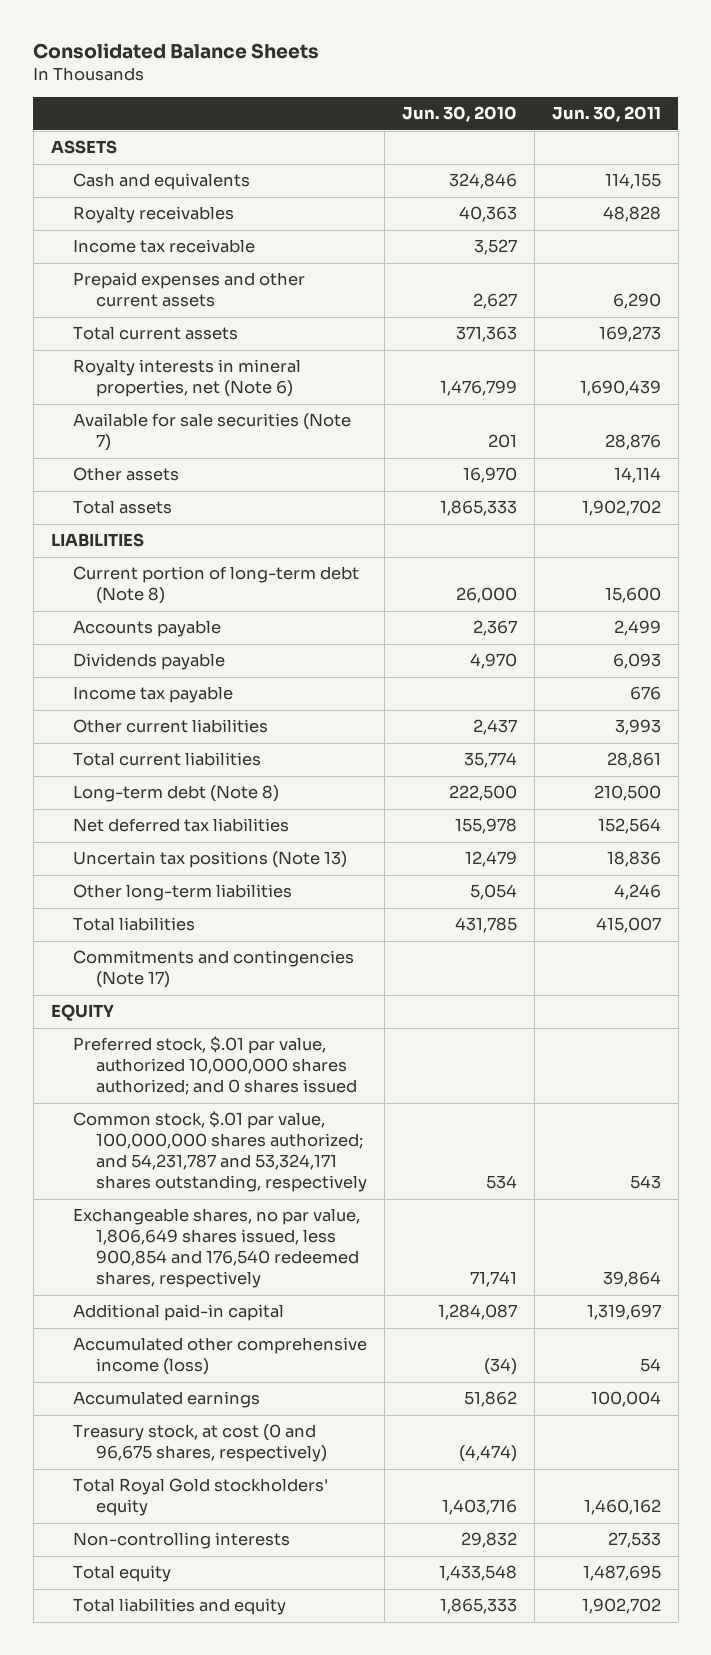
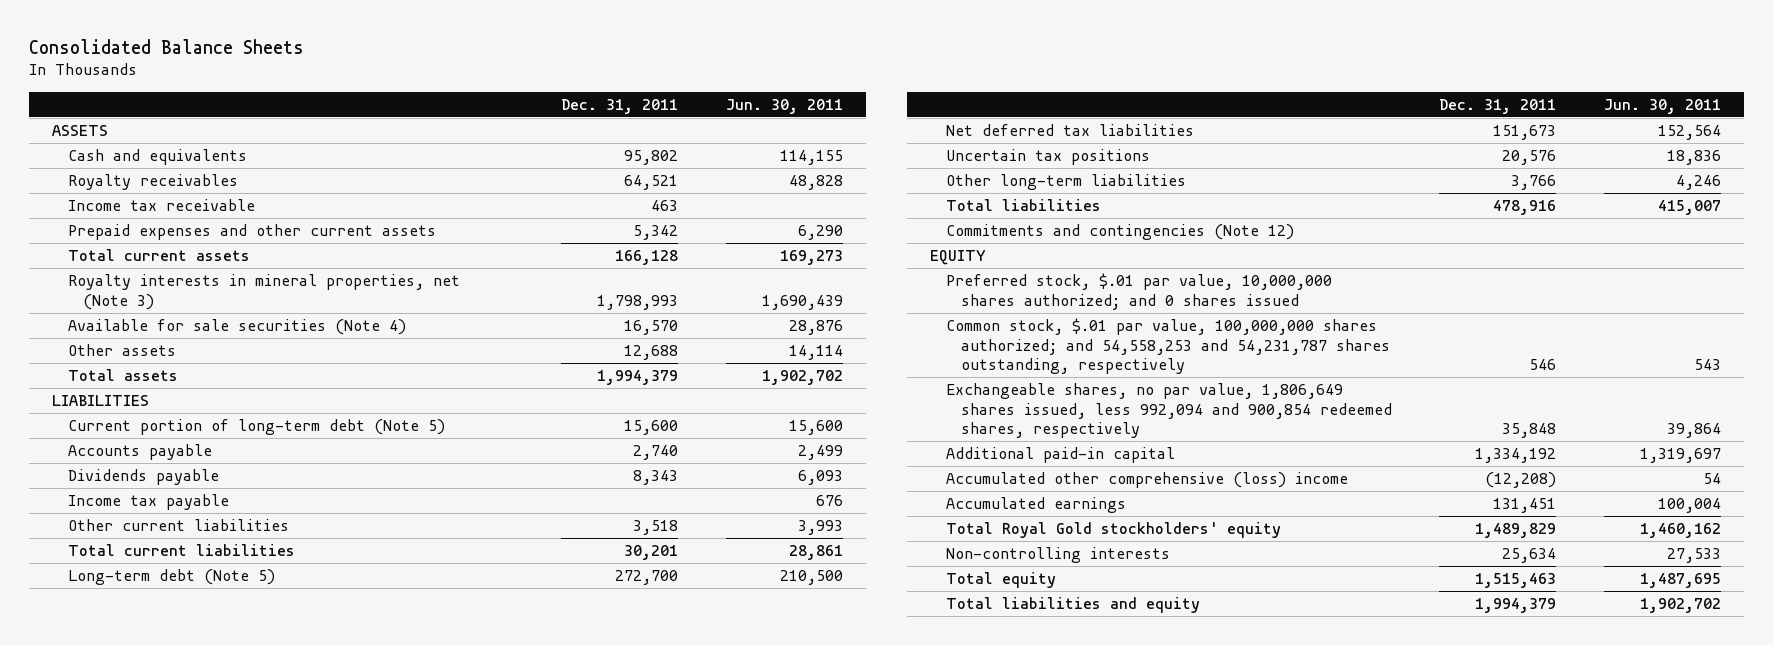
- | Jun. 30, 2010 | Jun. 30, 2011
+ | Dec. 31, 2011 | Jun. 30, 2011
- Royalty interests in mineral properties, net (Note 6) | 1,476,799 | 1,690,439
- Available for sale securities (Note 7) | 201 | 28,876
+ Royalty interests in mineral properties, net (Note 3) | 1,798,993 | 1,690,439
+ Available for sale securities (Note 4) | 16,570 | 28,876
- Current portion of long-term debt (Note 8) | 26,000 | 15,600
+ Current portion of long-term debt (Note 5) | 15,600 | 15,600
- Long-term debt (Note 8) | 222,500 | 210,500
+ Long-term debt (Note 5) | 272,700 | 210,500
- Uncertain tax positions (Note 13) | 12,479 | 18,836
+ Uncertain tax positions | 20,576 | 18,836
- Commitments and contingencies (Note 17)
+ Commitments and contingencies (Note 12)
- Preferred stock, $.01 par value, authorized 10,000,000 shares authorized; and 0 shares issued
- Common stock, $.01 par value, 100,000,000 shares authorized; and 54,231,787 and 53,324,171 shares outstanding, respectively | 534 | 543
- Exchangeable shares, no par value, 1,806,649 shares issued, less 900,854 and 176,540 redeemed shares, respectively | 71,741 | 39,864
+ Preferred stock, $.01 par value, 10,000,000 shares authorized; and 0 shares issued
+ Common stock, $.01 par value, 100,000,000 shares authorized; and 54,558,253 and 54,231,787 shares outstanding, respectively | 546 | 543
+ Exchangeable shares, no par value, 1,806,649 shares issued, less 992,094 and 900,854 redeemed shares, respectively | 35,848 | 39,864
- Accumulated other comprehensive income (loss) | (34) | 54
+ Accumulated other comprehensive (loss) income | (12,208) | 54
- Treasury stock, at cost (0 and 96,675 shares, respectively) | (4,474) |

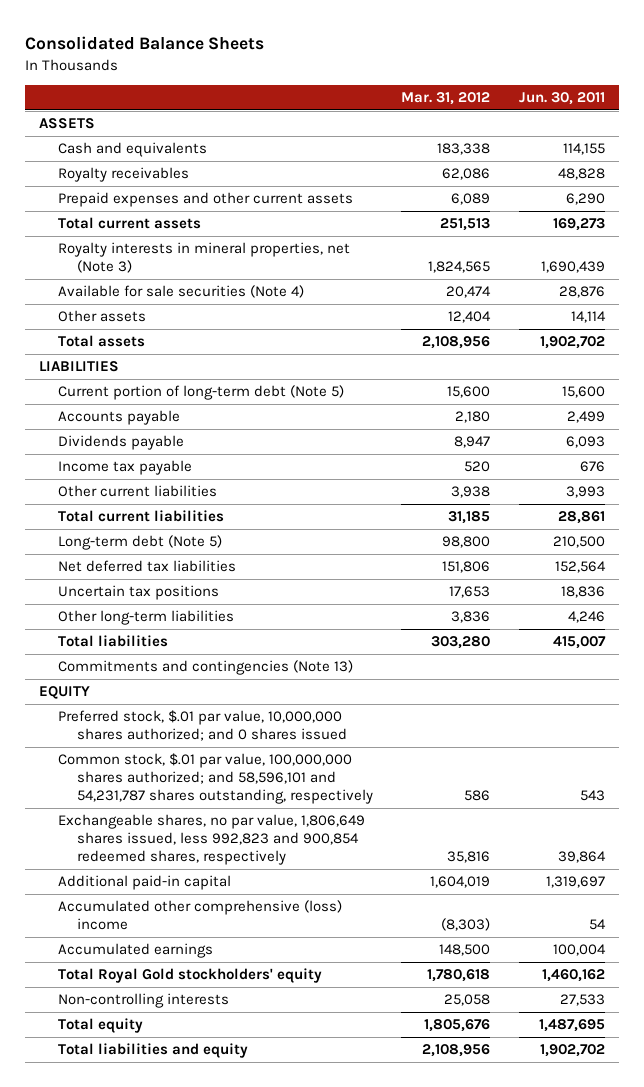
- | Dec. 31, 2011 | Jun. 30, 2011
+ | Mar. 31, 2012 | Jun. 30, 2011
- Income tax receivable | 463 |
- Commitments and contingencies (Note 12)
+ Commitments and contingencies (Note 13)
- Common stock, $.01 par value, 100,000,000 shares authorized; and 54,558,253 and 54,231,787 shares outstanding, respectively | 546 | 543
- Exchangeable shares, no par value, 1,806,649 shares issued, less 992,094 and 900,854 redeemed shares, respectively | 35,848 | 39,864
+ Common stock, $.01 par value, 100,000,000 shares authorized; and 58,596,101 and 54,231,787 shares outstanding, respectively | 586 | 543
+ Exchangeable shares, no par value, 1,806,649 shares issued, less 992,823 and 900,854 redeemed shares, respectively | 35,816 | 39,864

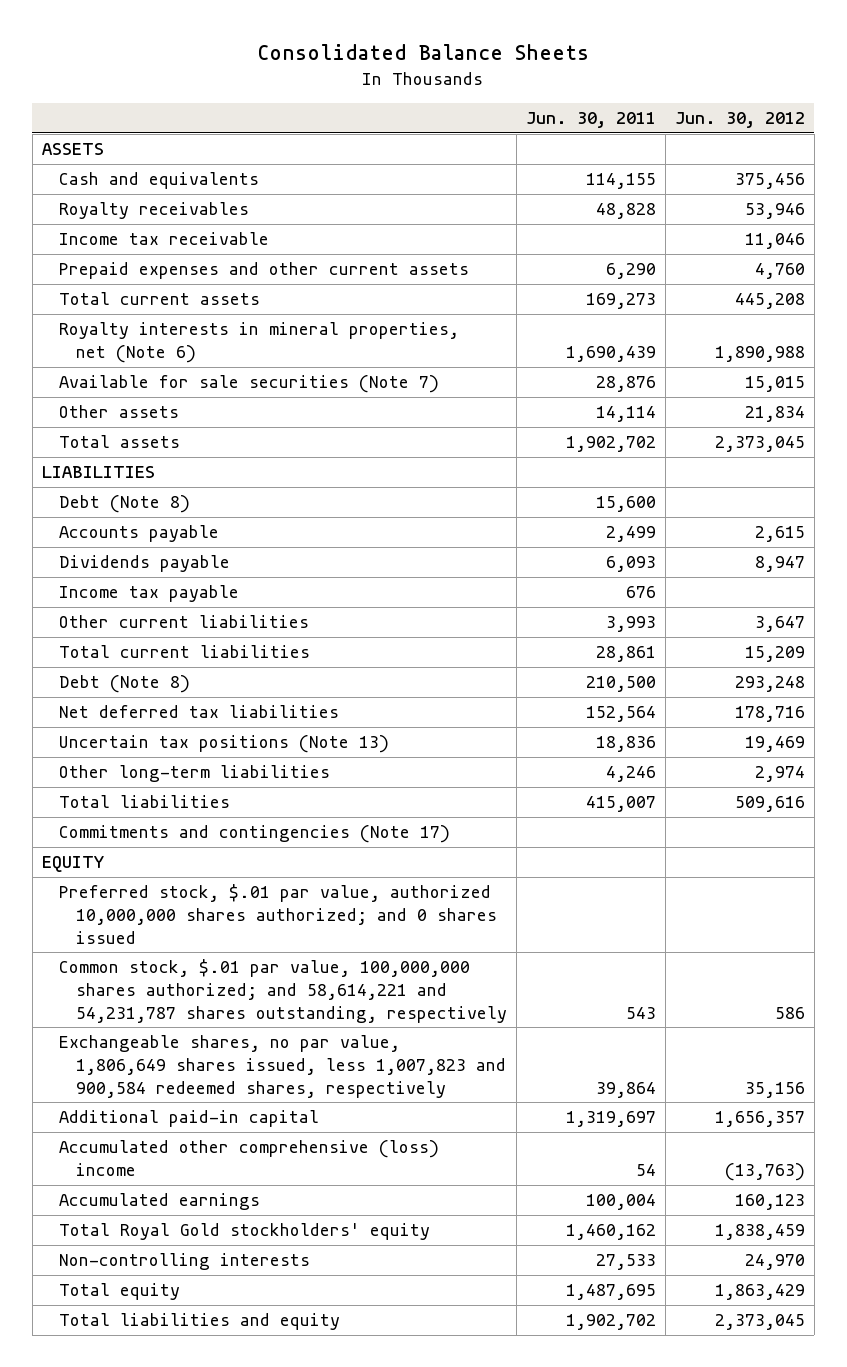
- | Mar. 31, 2012 | Jun. 30, 2011
+ | Jun. 30, 2011 | Jun. 30, 2012
+ Income tax receivable | | 11,046
- Royalty interests in mineral properties, net (Note 3) | 1,824,565 | 1,690,439
- Available for sale securities (Note 4) | 20,474 | 28,876
+ Royalty interests in mineral properties, net (Note 6) | 1,690,439 | 1,890,988
+ Available for sale securities (Note 7) | 28,876 | 15,015
- Current portion of long-term debt (Note 5) | 15,600 | 15,600
+ Debt (Note 8) | 15,600 |
- Long-term debt (Note 5) | 98,800 | 210,500
+ Debt (Note 8) | 210,500 | 293,248
- Uncertain tax positions | 17,653 | 18,836
+ Uncertain tax positions (Note 13) | 18,836 | 19,469
- Commitments and contingencies (Note 13)
+ Commitments and contingencies (Note 17)
- Preferred stock, $.01 par value, 10,000,000 shares authorized; and 0 shares issued
- Common stock, $.01 par value, 100,000,000 shares authorized; and 58,596,101 and 54,231,787 shares outstanding, respectively | 586 | 543
- Exchangeable shares, no par value, 1,806,649 shares issued, less 992,823 and 900,854 redeemed shares, respectively | 35,816 | 39,864
+ Preferred stock, $.01 par value, authorized 10,000,000 shares authorized; and 0 shares issued
+ Common stock, $.01 par value, 100,000,000 shares authorized; and 58,614,221 and 54,231,787 shares outstanding, respectively | 543 | 586
+ Exchangeable shares, no par value, 1,806,649 shares issued, less 1,007,823 and 900,584 redeemed shares, respectively | 39,864 | 35,156

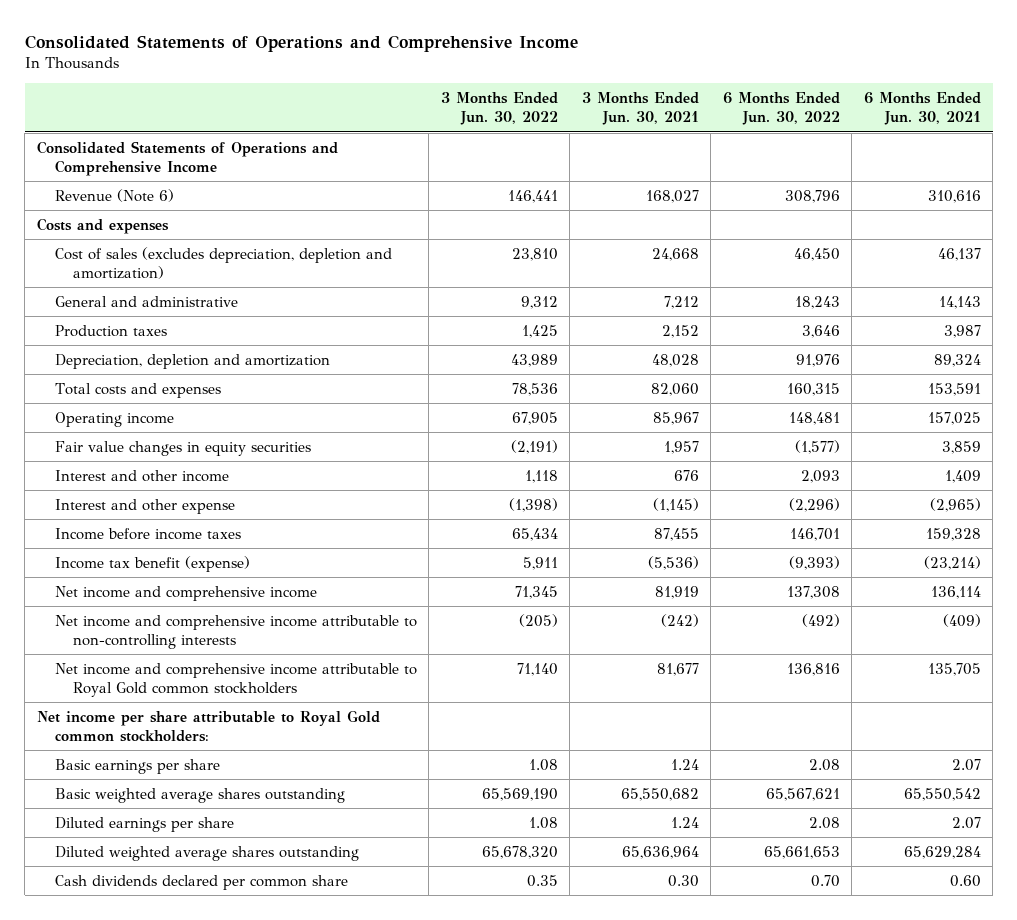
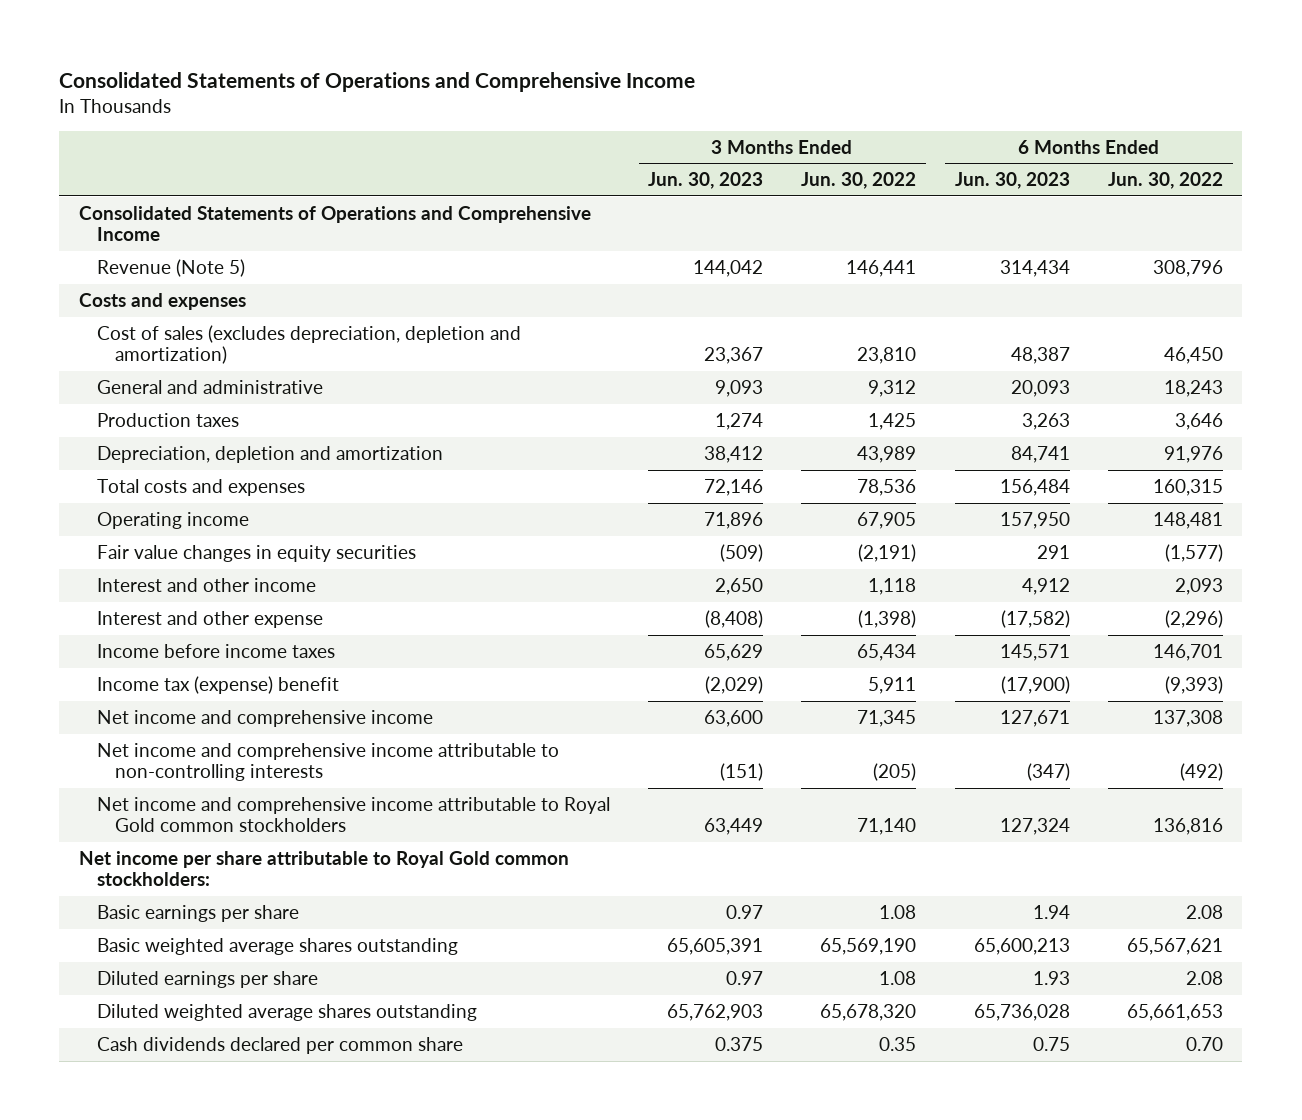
- | 3 Months Ended Jun. 30, 2022 | 3 Months Ended Jun. 30, 2021 | 6 Months Ended Jun. 30, 2022 | 6 Months Ended Jun. 30, 2021
+ | 3 Months Ended Jun. 30, 2023 | 3 Months Ended Jun. 30, 2022 | 6 Months Ended Jun. 30, 2023 | 6 Months Ended Jun. 30, 2022
- Revenue (Note 6) | 146,441 | 168,027 | 308,796 | 310,616
+ Revenue (Note 5) | 144,042 | 146,441 | 314,434 | 308,796
- Income tax benefit (expense) | 5,911 | (5,536) | (9,393) | (23,214)
+ Income tax (expense) benefit | (2,029) | 5,911 | (17,900) | (9,393)

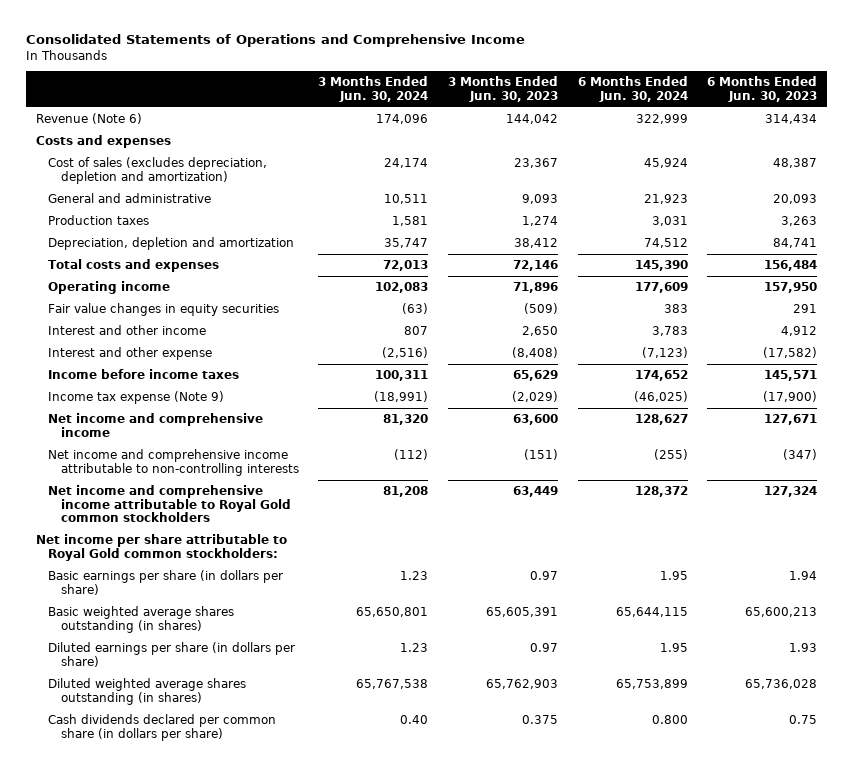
- | 3 Months Ended Jun. 30, 2023 | 3 Months Ended Jun. 30, 2022 | 6 Months Ended Jun. 30, 2023 | 6 Months Ended Jun. 30, 2022
+ | 3 Months Ended Jun. 30, 2024 | 3 Months Ended Jun. 30, 2023 | 6 Months Ended Jun. 30, 2024 | 6 Months Ended Jun. 30, 2023
- Consolidated Statements of Operations and Comprehensive Income
- Revenue (Note 5) | 144,042 | 146,441 | 314,434 | 308,796
+ Revenue (Note 6) | 174,096 | 144,042 | 322,999 | 314,434
- Income tax (expense) benefit | (2,029) | 5,911 | (17,900) | (9,393)
+ Income tax expense (Note 9) | (18,991) | (2,029) | (46,025) | (17,900)
- Basic earnings per share | 0.97 | 1.08 | 1.94 | 2.08
- Basic weighted average shares outstanding | 65,605,391 | 65,569,190 | 65,600,213 | 65,567,621
- Diluted earnings per share | 0.97 | 1.08 | 1.93 | 2.08
- Diluted weighted average shares outstanding | 65,762,903 | 65,678,320 | 65,736,028 | 65,661,653
- Cash dividends declared per common share | 0.375 | 0.35 | 0.75 | 0.70
+ Basic earnings per share (in dollars per share) | 1.23 | 0.97 | 1.95 | 1.94
+ Basic weighted average shares outstanding (in shares) | 65,650,801 | 65,605,391 | 65,644,115 | 65,600,213
+ Diluted earnings per share (in dollars per share) | 1.23 | 0.97 | 1.95 | 1.93
+ Diluted weighted average shares outstanding (in shares) | 65,767,538 | 65,762,903 | 65,753,899 | 65,736,028
+ Cash dividends declared per common share (in dollars per share) | 0.40 | 0.375 | 0.800 | 0.75

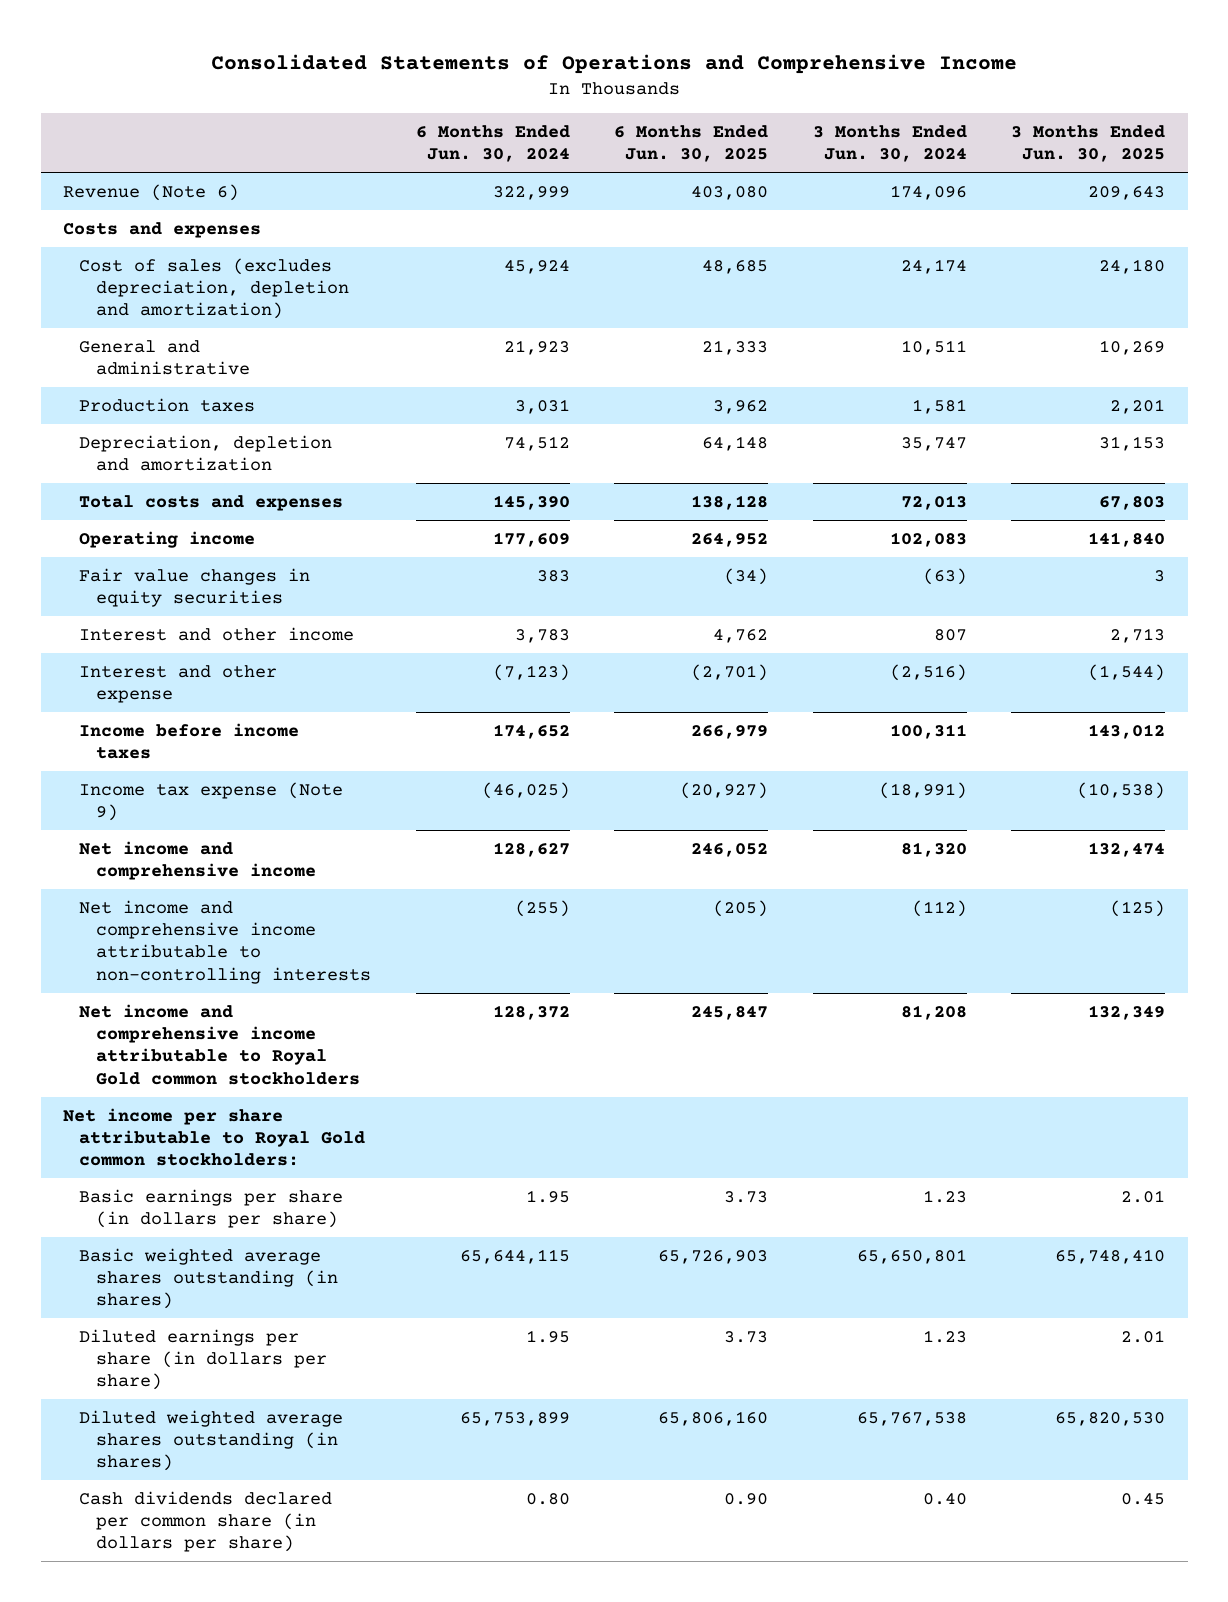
- | 3 Months Ended Jun. 30, 2024 | 3 Months Ended Jun. 30, 2023 | 6 Months Ended Jun. 30, 2024 | 6 Months Ended Jun. 30, 2023
+ | 6 Months Ended Jun. 30, 2024 | 6 Months Ended Jun. 30, 2025 | 3 Months Ended Jun. 30, 2024 | 3 Months Ended Jun. 30, 2025
- Cash dividends declared per common share (in dollars per share) | 0.40 | 0.375 | 0.800 | 0.75
+ Cash dividends declared per common share (in dollars per share) | 0.80 | 0.90 | 0.40 | 0.45

